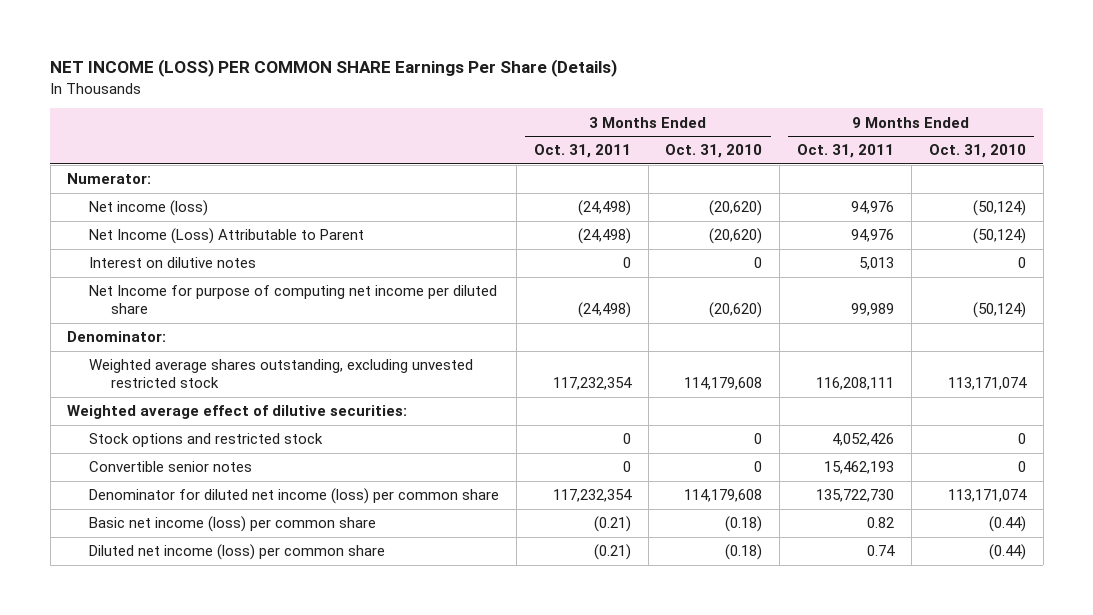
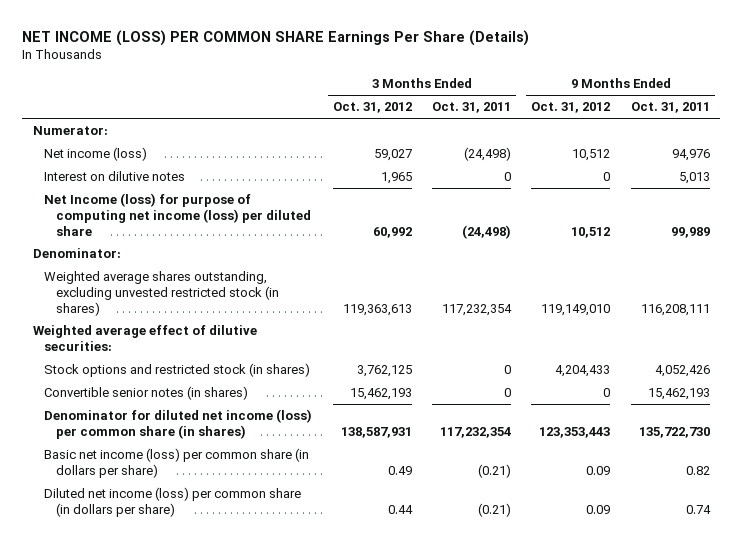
- | 3 Months Ended Oct. 31, 2011 | 3 Months Ended Oct. 31, 2010 | 9 Months Ended Oct. 31, 2011 | 9 Months Ended Oct. 31, 2010
+ | 3 Months Ended Oct. 31, 2012 | 3 Months Ended Oct. 31, 2011 | 9 Months Ended Oct. 31, 2012 | 9 Months Ended Oct. 31, 2011
- Net Income (Loss) Attributable to Parent | (24,498) | (20,620) | 94,976 | (50,124)
- Net Income for purpose of computing net income per diluted share | (24,498) | (20,620) | 99,989 | (50,124)
+ Net Income (loss) for purpose of computing net income (loss) per diluted share | 60,992 | (24,498) | 10,512 | 99,989
- Weighted average shares outstanding, excluding unvested restricted stock | 117,232,354 | 114,179,608 | 116,208,111 | 113,171,074
+ Weighted average shares outstanding, excluding unvested restricted stock (in shares) | 119,363,613 | 117,232,354 | 119,149,010 | 116,208,111
- Stock options and restricted stock | 0 | 0 | 4,052,426 | 0
- Convertible senior notes | 0 | 0 | 15,462,193 | 0
- Denominator for diluted net income (loss) per common share | 117,232,354 | 114,179,608 | 135,722,730 | 113,171,074
- Basic net income (loss) per common share | (0.21) | (0.18) | 0.82 | (0.44)
- Diluted net income (loss) per common share | (0.21) | (0.18) | 0.74 | (0.44)
+ Stock options and restricted stock (in shares) | 3,762,125 | 0 | 4,204,433 | 4,052,426
+ Convertible senior notes (in shares) | 15,462,193 | 0 | 0 | 15,462,193
+ Denominator for diluted net income (loss) per common share (in shares) | 138,587,931 | 117,232,354 | 123,353,443 | 135,722,730
+ Basic net income (loss) per common share (in dollars per share) | 0.49 | (0.21) | 0.09 | 0.82
+ Diluted net income (loss) per common share (in dollars per share) | 0.44 | (0.21) | 0.09 | 0.74

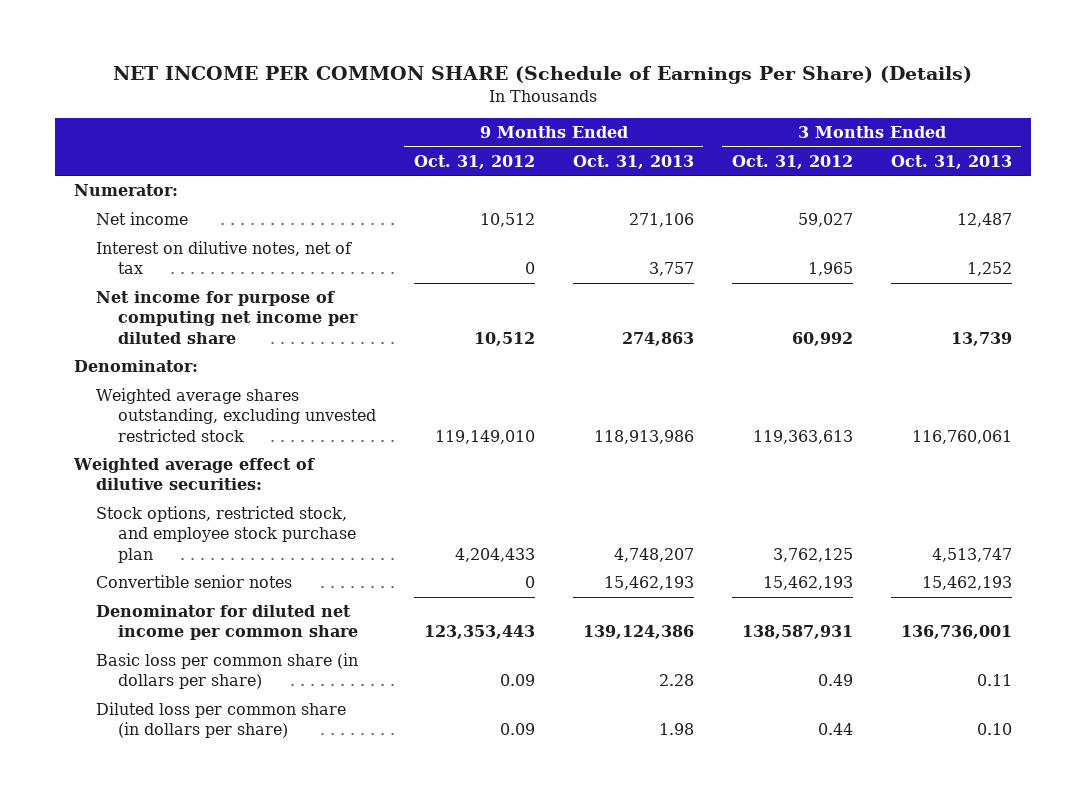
- NET INCOME (LOSS) PER COMMON SHARE Earnings Per Share (Details)
+ NET INCOME PER COMMON SHARE (Schedule of Earnings Per Share) (Details)
- | 3 Months Ended Oct. 31, 2012 | 3 Months Ended Oct. 31, 2011 | 9 Months Ended Oct. 31, 2012 | 9 Months Ended Oct. 31, 2011
+ | 9 Months Ended Oct. 31, 2012 | 9 Months Ended Oct. 31, 2013 | 3 Months Ended Oct. 31, 2012 | 3 Months Ended Oct. 31, 2013
- Net income (loss) | 59,027 | (24,498) | 10,512 | 94,976
- Interest on dilutive notes | 1,965 | 0 | 0 | 5,013
- Net Income (loss) for purpose of computing net income (loss) per diluted share | 60,992 | (24,498) | 10,512 | 99,989
+ Net income | 10,512 | 271,106 | 59,027 | 12,487
+ Interest on dilutive notes, net of tax | 0 | 3,757 | 1,965 | 1,252
+ Net income for purpose of computing net income per diluted share | 10,512 | 274,863 | 60,992 | 13,739
- Weighted average shares outstanding, excluding unvested restricted stock (in shares) | 119,363,613 | 117,232,354 | 119,149,010 | 116,208,111
+ Weighted average shares outstanding, excluding unvested restricted stock | 119,149,010 | 118,913,986 | 119,363,613 | 116,760,061
- Stock options and restricted stock (in shares) | 3,762,125 | 0 | 4,204,433 | 4,052,426
- Convertible senior notes (in shares) | 15,462,193 | 0 | 0 | 15,462,193
- Denominator for diluted net income (loss) per common share (in shares) | 138,587,931 | 117,232,354 | 123,353,443 | 135,722,730
- Basic net income (loss) per common share (in dollars per share) | 0.49 | (0.21) | 0.09 | 0.82
- Diluted net income (loss) per common share (in dollars per share) | 0.44 | (0.21) | 0.09 | 0.74
+ Stock options, restricted stock, and employee stock purchase plan | 4,204,433 | 4,748,207 | 3,762,125 | 4,513,747
+ Convertible senior notes | 0 | 15,462,193 | 15,462,193 | 15,462,193
+ Denominator for diluted net income per common share | 123,353,443 | 139,124,386 | 138,587,931 | 136,736,001
+ Basic loss per common share (in dollars per share) | 0.09 | 2.28 | 0.49 | 0.11
+ Diluted loss per common share (in dollars per share) | 0.09 | 1.98 | 0.44 | 0.10

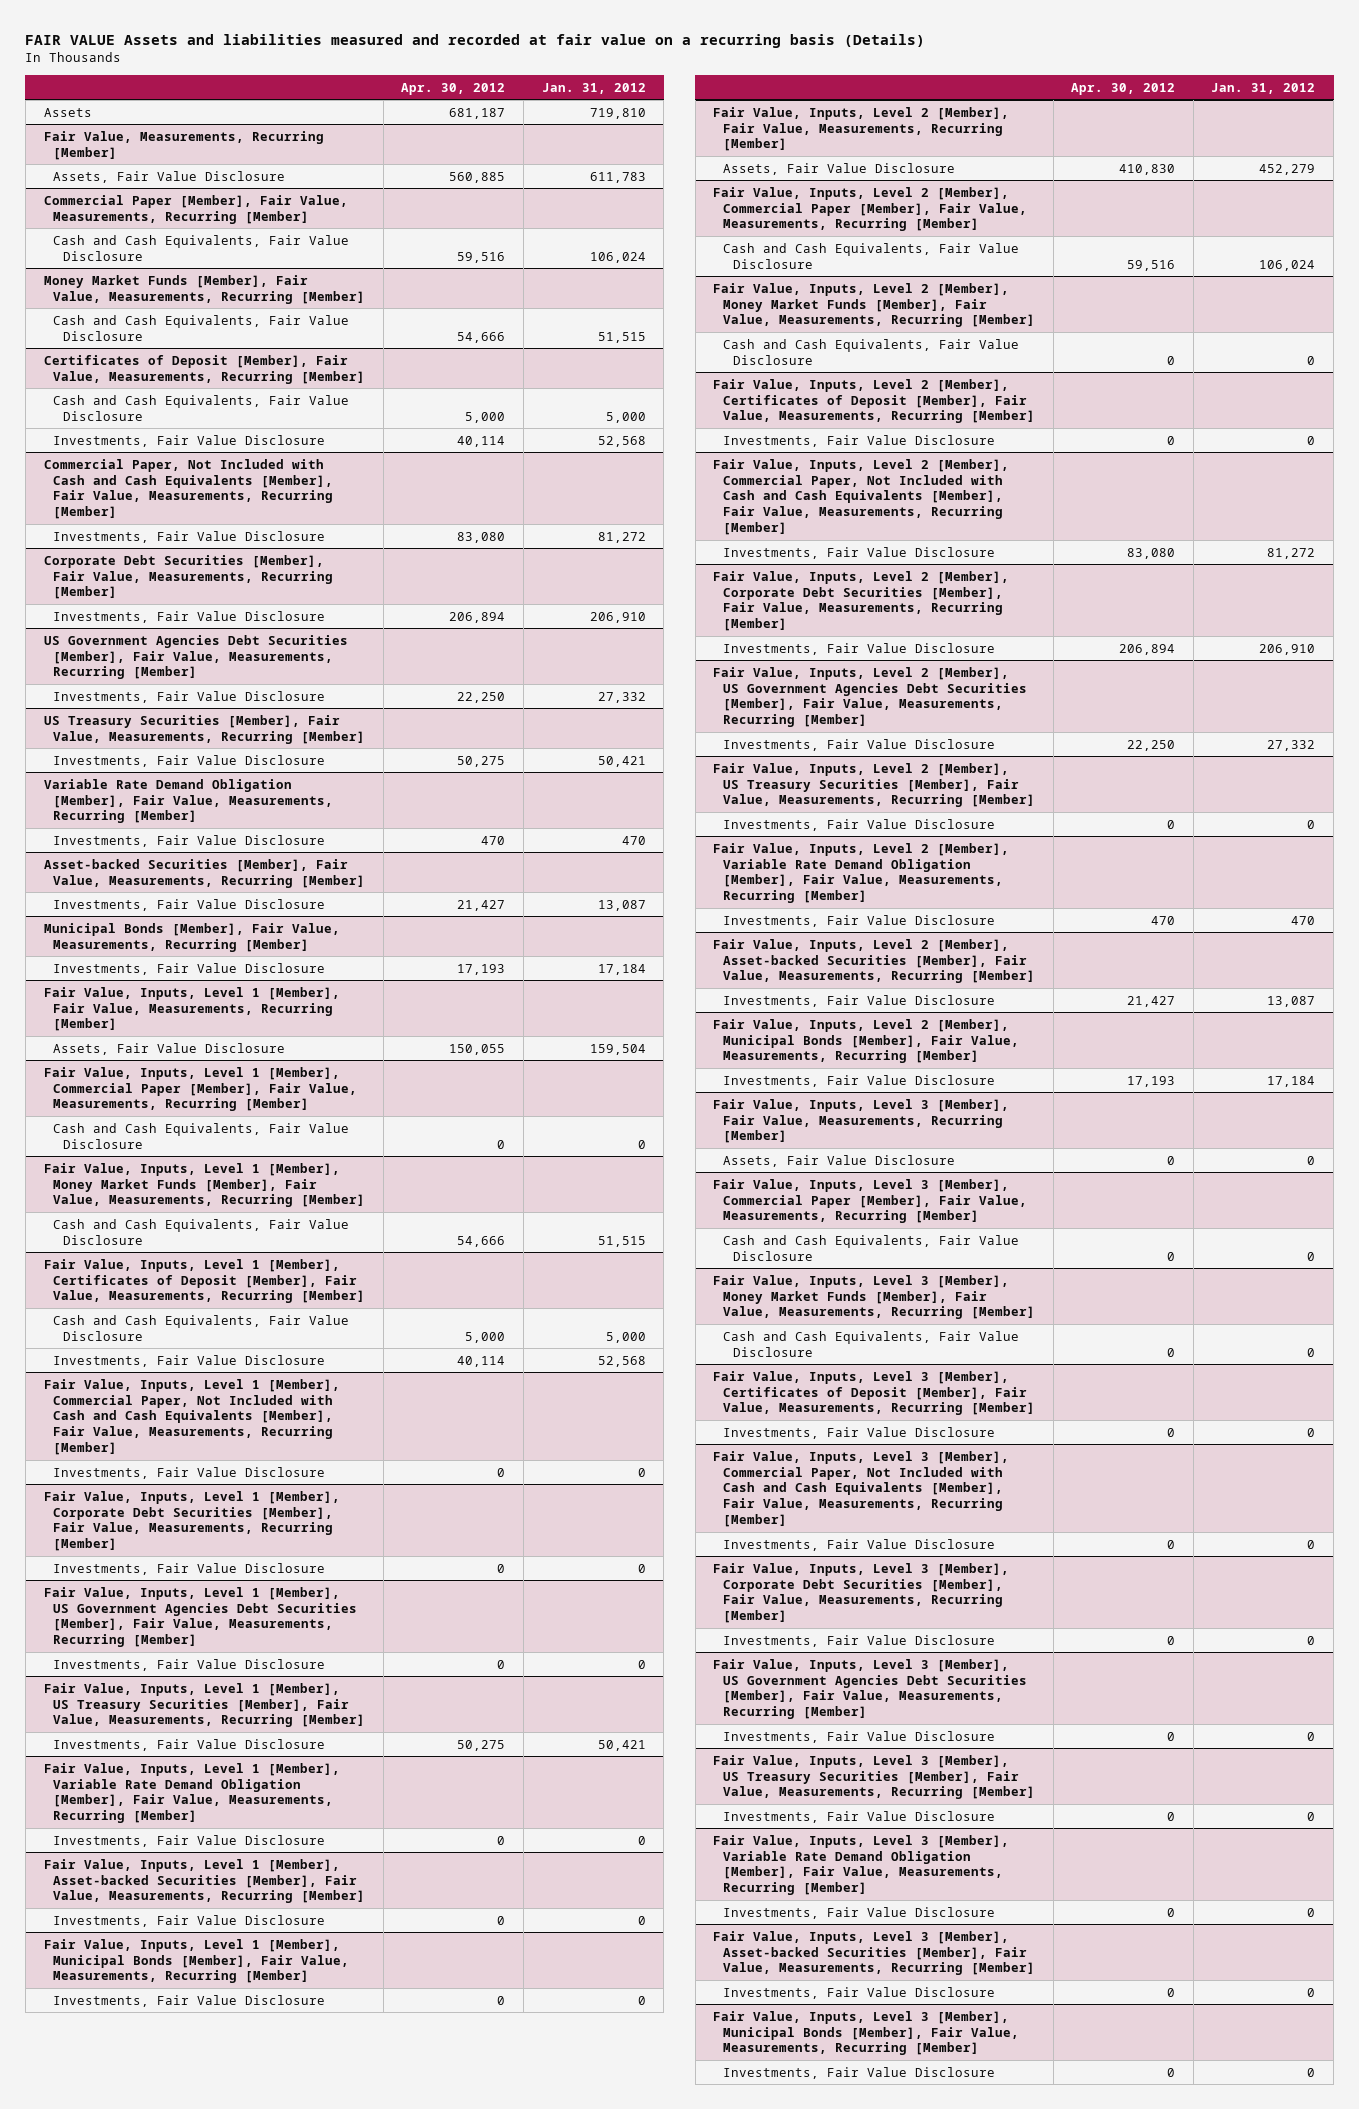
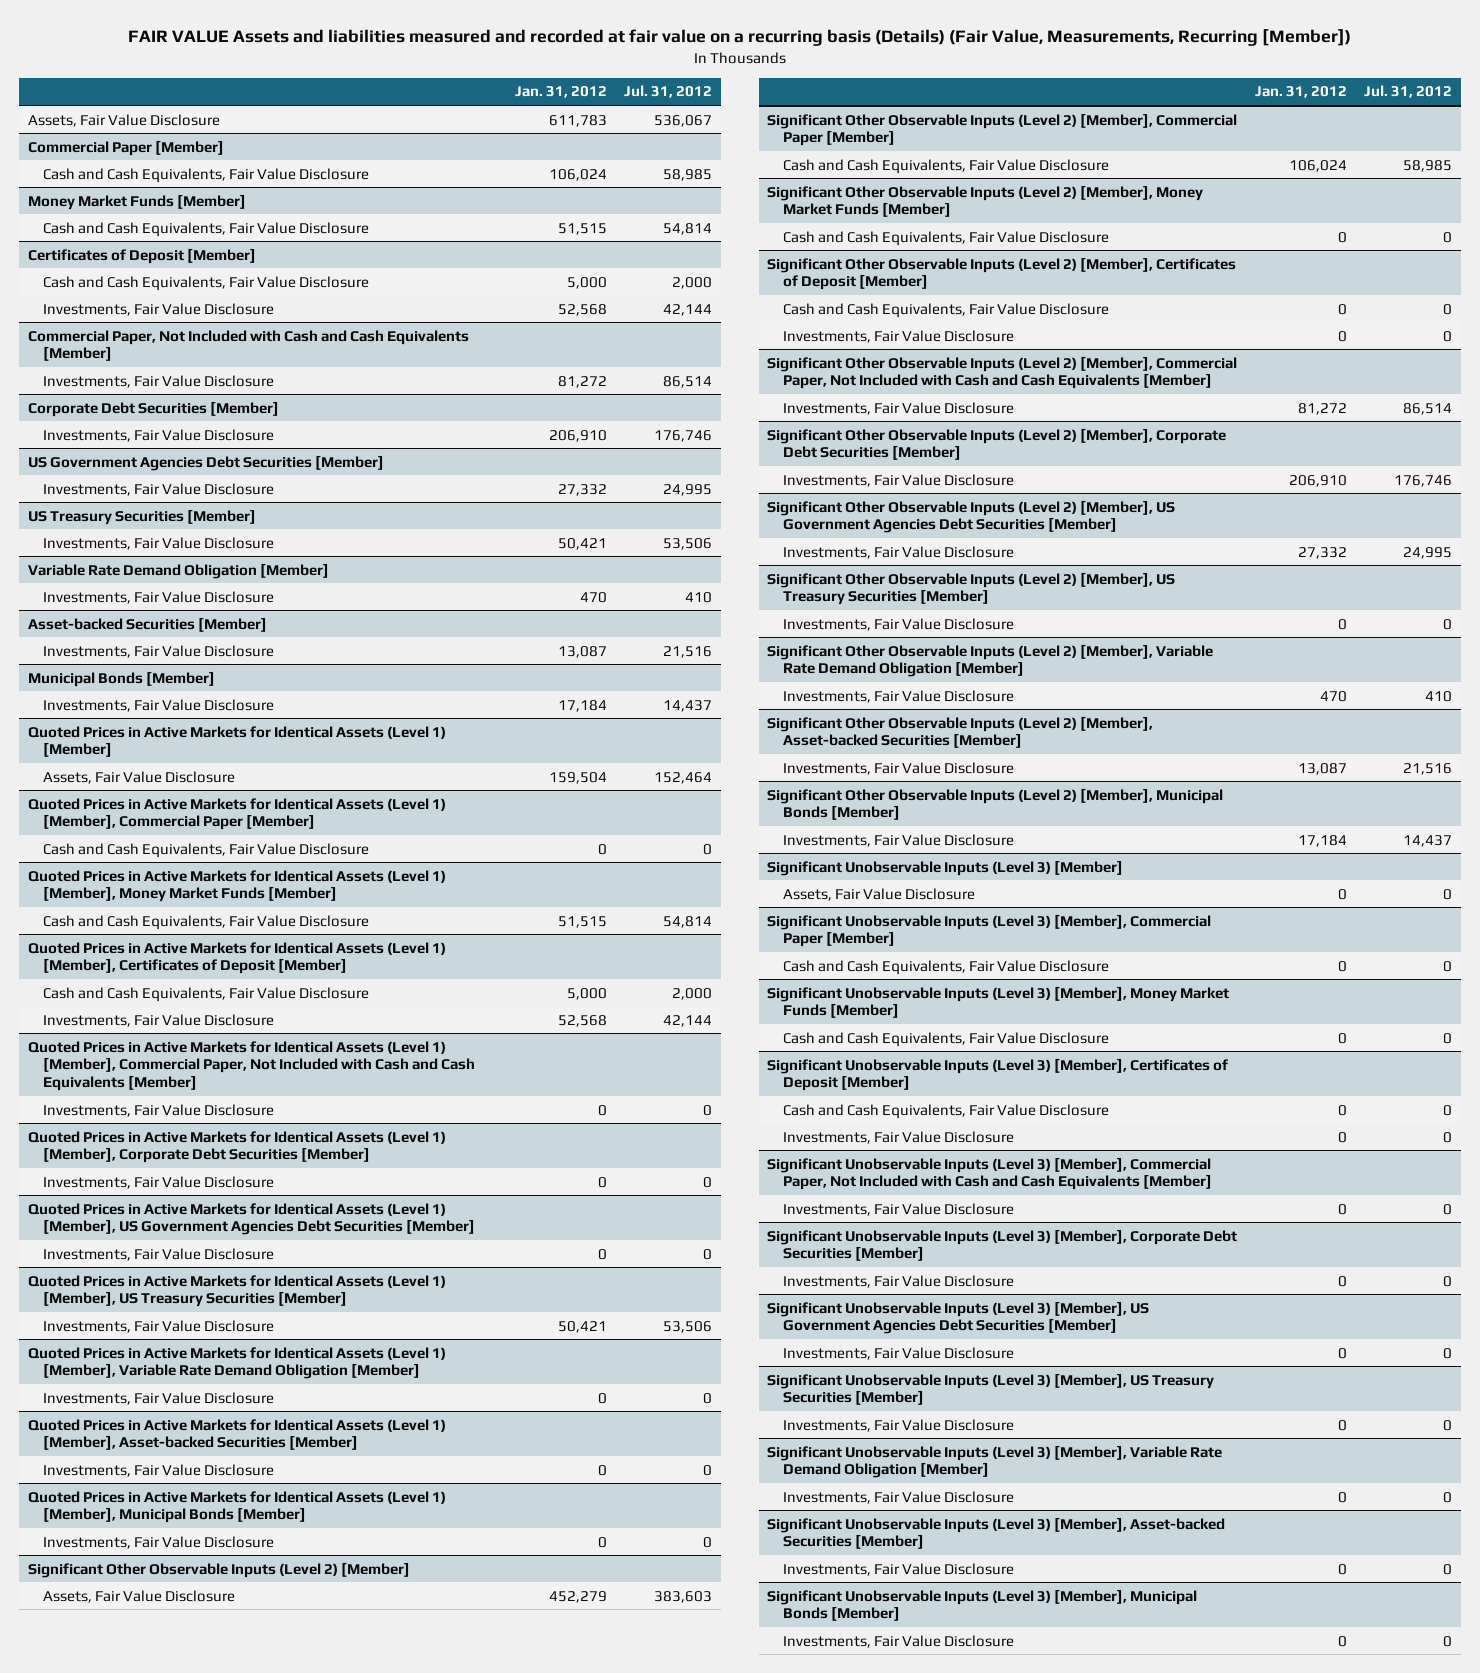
- FAIR VALUE Assets and liabilities measured and recorded at fair value on a recurring basis (Details)
+ FAIR VALUE Assets and liabilities measured and recorded at fair value on a recurring basis (Details) (Fair Value, Measurements, Recurring [Member])
- | Apr. 30, 2012 | Jan. 31, 2012
+ | Jan. 31, 2012 | Jul. 31, 2012
- Assets | 681,187 | 719,810
- Fair Value, Measurements, Recurring [Member]
- Commercial Paper [Member], Fair Value, Measurements, Recurring [Member]
+ Commercial Paper [Member]
- Money Market Funds [Member], Fair Value, Measurements, Recurring [Member]
+ Money Market Funds [Member]
- Certificates of Deposit [Member], Fair Value, Measurements, Recurring [Member]
+ Certificates of Deposit [Member]
- Commercial Paper, Not Included with Cash and Cash Equivalents [Member], Fair Value, Measurements, Recurring [Member]
+ Commercial Paper, Not Included with Cash and Cash Equivalents [Member]
- Corporate Debt Securities [Member], Fair Value, Measurements, Recurring [Member]
+ Corporate Debt Securities [Member]
- US Government Agencies Debt Securities [Member], Fair Value, Measurements, Recurring [Member]
+ US Government Agencies Debt Securities [Member]
- US Treasury Securities [Member], Fair Value, Measurements, Recurring [Member]
+ US Treasury Securities [Member]
- Variable Rate Demand Obligation [Member], Fair Value, Measurements, Recurring [Member]
+ Variable Rate Demand Obligation [Member]
- Asset-backed Securities [Member], Fair Value, Measurements, Recurring [Member]
+ Asset-backed Securities [Member]
- Municipal Bonds [Member], Fair Value, Measurements, Recurring [Member]
+ Municipal Bonds [Member]
- Fair Value, Inputs, Level 1 [Member], Fair Value, Measurements, Recurring [Member]
+ Quoted Prices in Active Markets for Identical Assets (Level 1) [Member]
- Fair Value, Inputs, Level 1 [Member], Commercial Paper [Member], Fair Value, Measurements, Recurring [Member]
+ Quoted Prices in Active Markets for Identical Assets (Level 1) [Member], Commercial Paper [Member]
- Fair Value, Inputs, Level 1 [Member], Money Market Funds [Member], Fair Value, Measurements, Recurring [Member]
+ Quoted Prices in Active Markets for Identical Assets (Level 1) [Member], Money Market Funds [Member]
- Fair Value, Inputs, Level 1 [Member], Certificates of Deposit [Member], Fair Value, Measurements, Recurring [Member]
+ Quoted Prices in Active Markets for Identical Assets (Level 1) [Member], Certificates of Deposit [Member]
- Fair Value, Inputs, Level 1 [Member], Commercial Paper, Not Included with Cash and Cash Equivalents [Member], Fair Value, Measurements, Recurring [Member]
+ Quoted Prices in Active Markets for Identical Assets (Level 1) [Member], Commercial Paper, Not Included with Cash and Cash Equivalents [Member]
- Fair Value, Inputs, Level 1 [Member], Corporate Debt Securities [Member], Fair Value, Measurements, Recurring [Member]
+ Quoted Prices in Active Markets for Identical Assets (Level 1) [Member], Corporate Debt Securities [Member]
- Fair Value, Inputs, Level 1 [Member], US Government Agencies Debt Securities [Member], Fair Value, Measurements, Recurring [Member]
+ Quoted Prices in Active Markets for Identical Assets (Level 1) [Member], US Government Agencies Debt Securities [Member]
- Fair Value, Inputs, Level 1 [Member], US Treasury Securities [Member], Fair Value, Measurements, Recurring [Member]
+ Quoted Prices in Active Markets for Identical Assets (Level 1) [Member], US Treasury Securities [Member]
- Fair Value, Inputs, Level 1 [Member], Variable Rate Demand Obligation [Member], Fair Value, Measurements, Recurring [Member]
+ Quoted Prices in Active Markets for Identical Assets (Level 1) [Member], Variable Rate Demand Obligation [Member]
- Fair Value, Inputs, Level 1 [Member], Asset-backed Securities [Member], Fair Value, Measurements, Recurring [Member]
+ Quoted Prices in Active Markets for Identical Assets (Level 1) [Member], Asset-backed Securities [Member]
- Fair Value, Inputs, Level 1 [Member], Municipal Bonds [Member], Fair Value, Measurements, Recurring [Member]
+ Quoted Prices in Active Markets for Identical Assets (Level 1) [Member], Municipal Bonds [Member]
- Fair Value, Inputs, Level 2 [Member], Fair Value, Measurements, Recurring [Member]
+ Significant Other Observable Inputs (Level 2) [Member]
- Fair Value, Inputs, Level 2 [Member], Commercial Paper [Member], Fair Value, Measurements, Recurring [Member]
+ Significant Other Observable Inputs (Level 2) [Member], Commercial Paper [Member]
- Fair Value, Inputs, Level 2 [Member], Money Market Funds [Member], Fair Value, Measurements, Recurring [Member]
+ Significant Other Observable Inputs (Level 2) [Member], Money Market Funds [Member]
- Fair Value, Inputs, Level 2 [Member], Certificates of Deposit [Member], Fair Value, Measurements, Recurring [Member]
+ Significant Other Observable Inputs (Level 2) [Member], Certificates of Deposit [Member]
+ Cash and Cash Equivalents, Fair Value Disclosure | 0 | 0
- Fair Value, Inputs, Level 2 [Member], Commercial Paper, Not Included with Cash and Cash Equivalents [Member], Fair Value, Measurements, Recurring [Member]
+ Significant Other Observable Inputs (Level 2) [Member], Commercial Paper, Not Included with Cash and Cash Equivalents [Member]
- Fair Value, Inputs, Level 2 [Member], Corporate Debt Securities [Member], Fair Value, Measurements, Recurring [Member]
+ Significant Other Observable Inputs (Level 2) [Member], Corporate Debt Securities [Member]
- Fair Value, Inputs, Level 2 [Member], US Government Agencies Debt Securities [Member], Fair Value, Measurements, Recurring [Member]
+ Significant Other Observable Inputs (Level 2) [Member], US Government Agencies Debt Securities [Member]
- Fair Value, Inputs, Level 2 [Member], US Treasury Securities [Member], Fair Value, Measurements, Recurring [Member]
+ Significant Other Observable Inputs (Level 2) [Member], US Treasury Securities [Member]
- Fair Value, Inputs, Level 2 [Member], Variable Rate Demand Obligation [Member], Fair Value, Measurements, Recurring [Member]
+ Significant Other Observable Inputs (Level 2) [Member], Variable Rate Demand Obligation [Member]
- Fair Value, Inputs, Level 2 [Member], Asset-backed Securities [Member], Fair Value, Measurements, Recurring [Member]
+ Significant Other Observable Inputs (Level 2) [Member], Asset-backed Securities [Member]
- Fair Value, Inputs, Level 2 [Member], Municipal Bonds [Member], Fair Value, Measurements, Recurring [Member]
+ Significant Other Observable Inputs (Level 2) [Member], Municipal Bonds [Member]
- Fair Value, Inputs, Level 3 [Member], Fair Value, Measurements, Recurring [Member]
+ Significant Unobservable Inputs (Level 3) [Member]
- Fair Value, Inputs, Level 3 [Member], Commercial Paper [Member], Fair Value, Measurements, Recurring [Member]
+ Significant Unobservable Inputs (Level 3) [Member], Commercial Paper [Member]
- Fair Value, Inputs, Level 3 [Member], Money Market Funds [Member], Fair Value, Measurements, Recurring [Member]
+ Significant Unobservable Inputs (Level 3) [Member], Money Market Funds [Member]
- Fair Value, Inputs, Level 3 [Member], Certificates of Deposit [Member], Fair Value, Measurements, Recurring [Member]
+ Significant Unobservable Inputs (Level 3) [Member], Certificates of Deposit [Member]
+ Cash and Cash Equivalents, Fair Value Disclosure | 0 | 0
- Fair Value, Inputs, Level 3 [Member], Commercial Paper, Not Included with Cash and Cash Equivalents [Member], Fair Value, Measurements, Recurring [Member]
+ Significant Unobservable Inputs (Level 3) [Member], Commercial Paper, Not Included with Cash and Cash Equivalents [Member]
- Fair Value, Inputs, Level 3 [Member], Corporate Debt Securities [Member], Fair Value, Measurements, Recurring [Member]
+ Significant Unobservable Inputs (Level 3) [Member], Corporate Debt Securities [Member]
- Fair Value, Inputs, Level 3 [Member], US Government Agencies Debt Securities [Member], Fair Value, Measurements, Recurring [Member]
+ Significant Unobservable Inputs (Level 3) [Member], US Government Agencies Debt Securities [Member]
- Fair Value, Inputs, Level 3 [Member], US Treasury Securities [Member], Fair Value, Measurements, Recurring [Member]
+ Significant Unobservable Inputs (Level 3) [Member], US Treasury Securities [Member]
- Fair Value, Inputs, Level 3 [Member], Variable Rate Demand Obligation [Member], Fair Value, Measurements, Recurring [Member]
+ Significant Unobservable Inputs (Level 3) [Member], Variable Rate Demand Obligation [Member]
- Fair Value, Inputs, Level 3 [Member], Asset-backed Securities [Member], Fair Value, Measurements, Recurring [Member]
+ Significant Unobservable Inputs (Level 3) [Member], Asset-backed Securities [Member]
- Fair Value, Inputs, Level 3 [Member], Municipal Bonds [Member], Fair Value, Measurements, Recurring [Member]
+ Significant Unobservable Inputs (Level 3) [Member], Municipal Bonds [Member]

